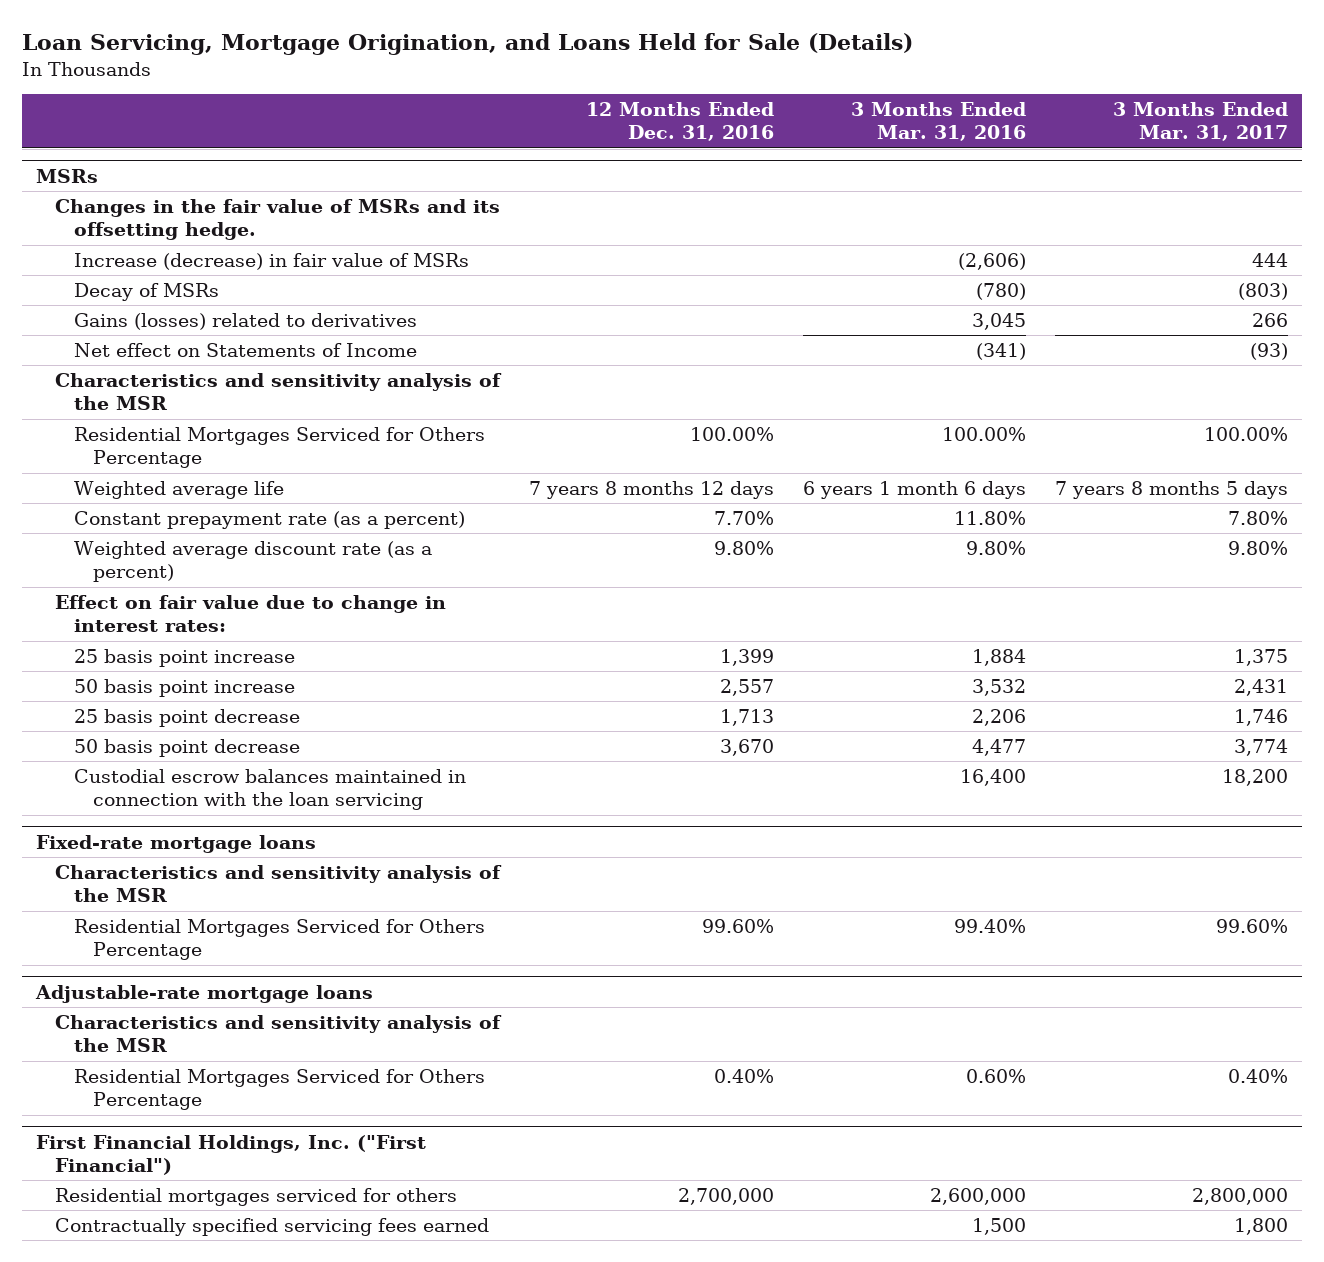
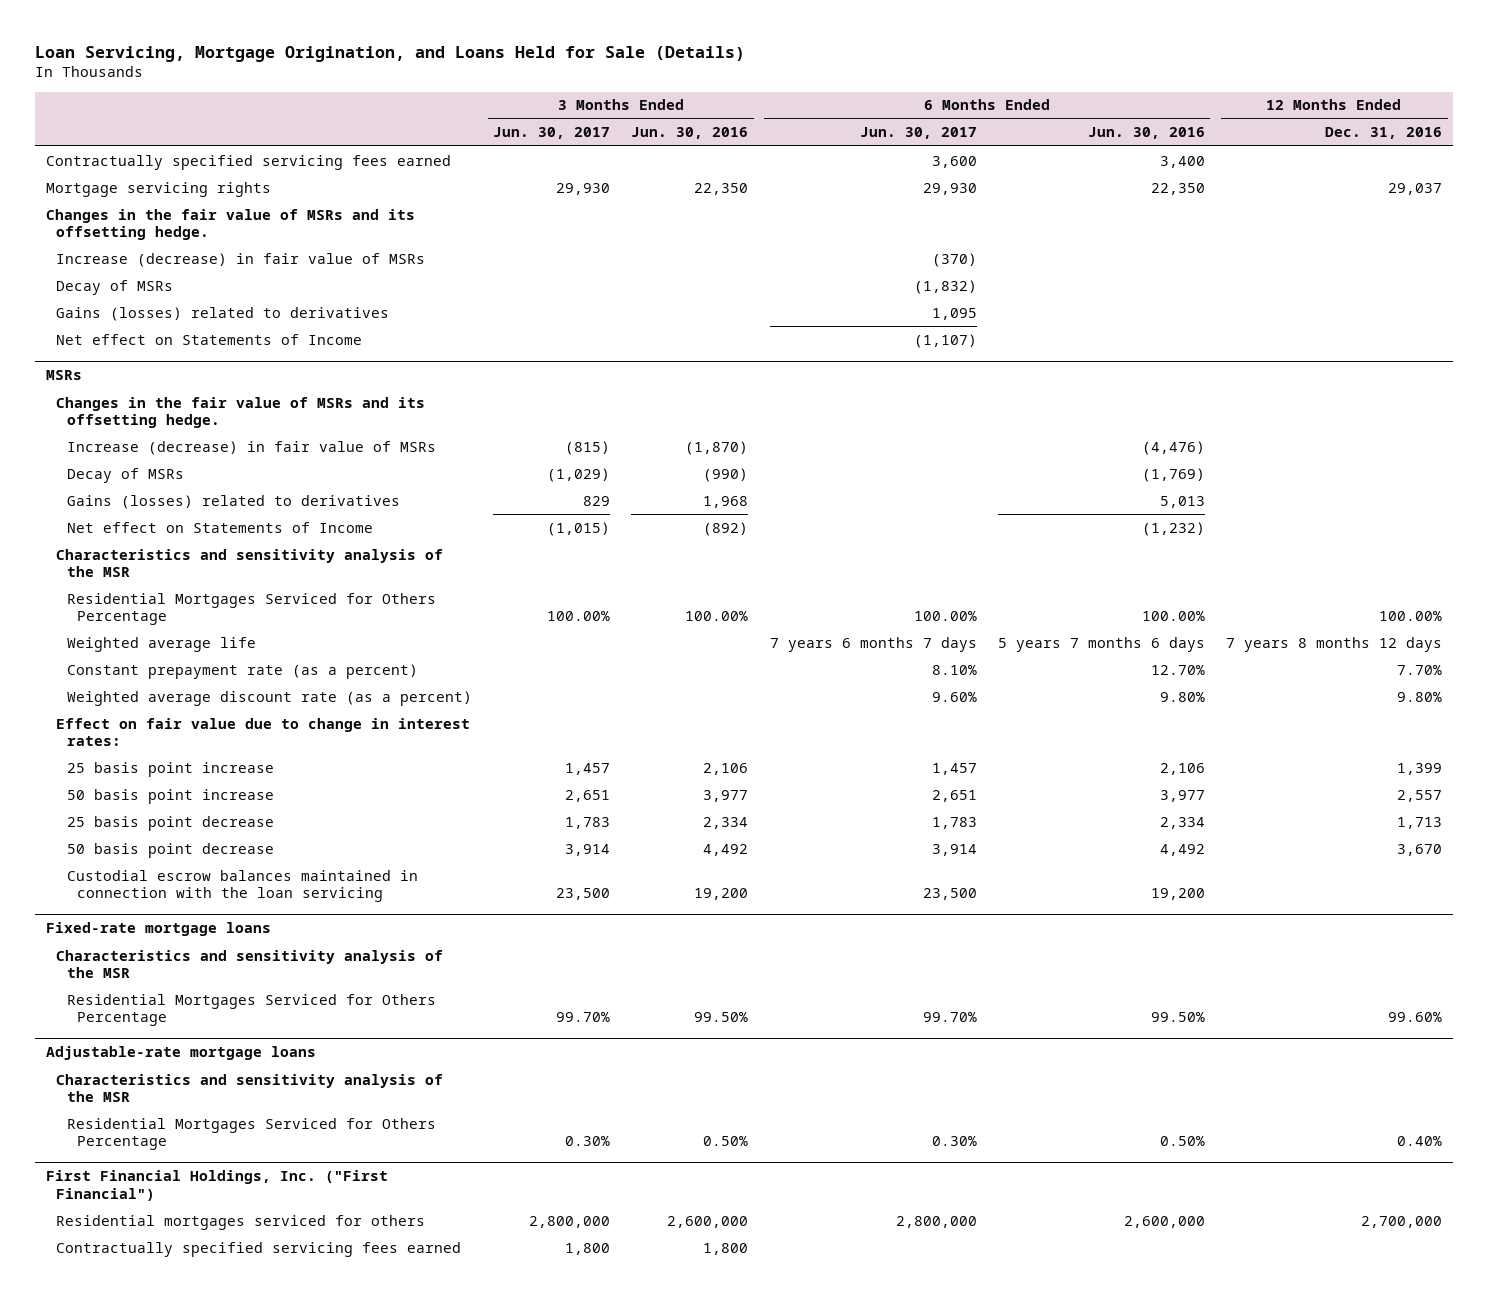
- | 12 Months Ended Dec. 31, 2016 | 3 Months Ended Mar. 31, 2016 | 3 Months Ended Mar. 31, 2017
+ | 3 Months Ended Jun. 30, 2017 | 3 Months Ended Jun. 30, 2016 | 6 Months Ended Jun. 30, 2017 | 6 Months Ended Jun. 30, 2016 | 12 Months Ended Dec. 31, 2016
+ Contractually specified servicing fees earned | | | 3,600 | 3,400 |
+ Mortgage servicing rights | 29,930 | 22,350 | 29,930 | 22,350 | 29,037
+ Changes in the fair value of MSRs and its offsetting hedge.
+ Increase (decrease) in fair value of MSRs | | | (370) | |
+ Decay of MSRs | | | (1,832) | |
+ Gains (losses) related to derivatives | | | 1,095 | |
+ Net effect on Statements of Income | | | (1,107) | |

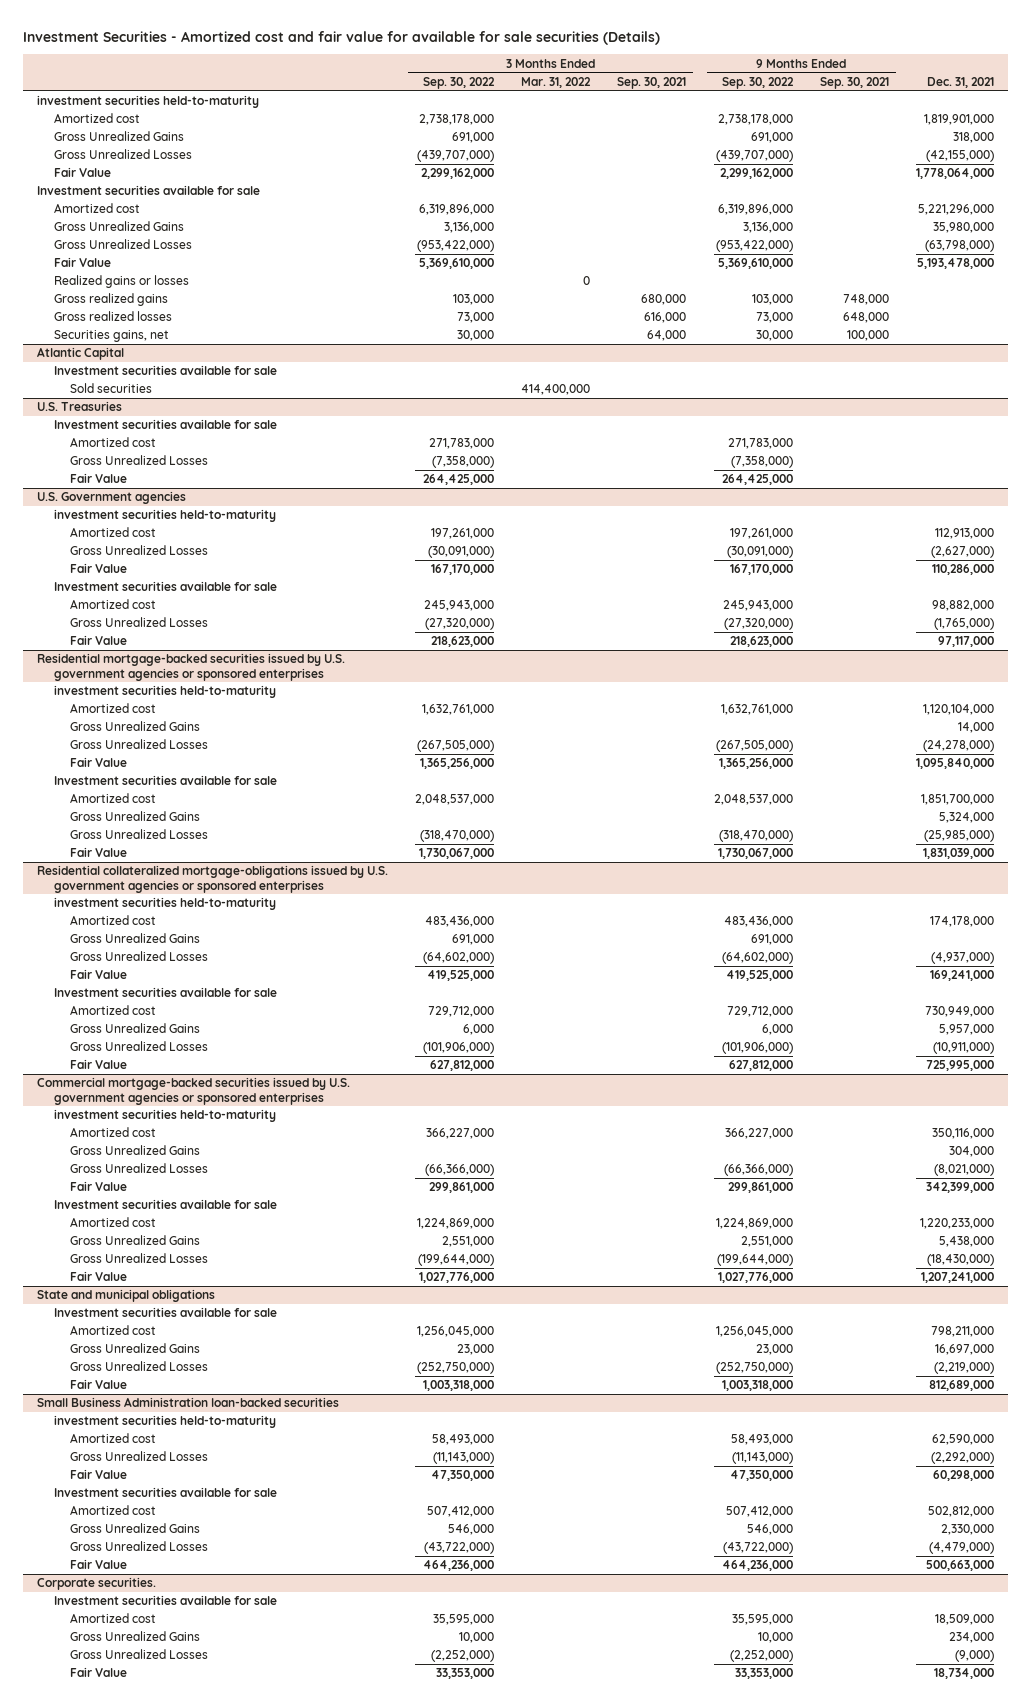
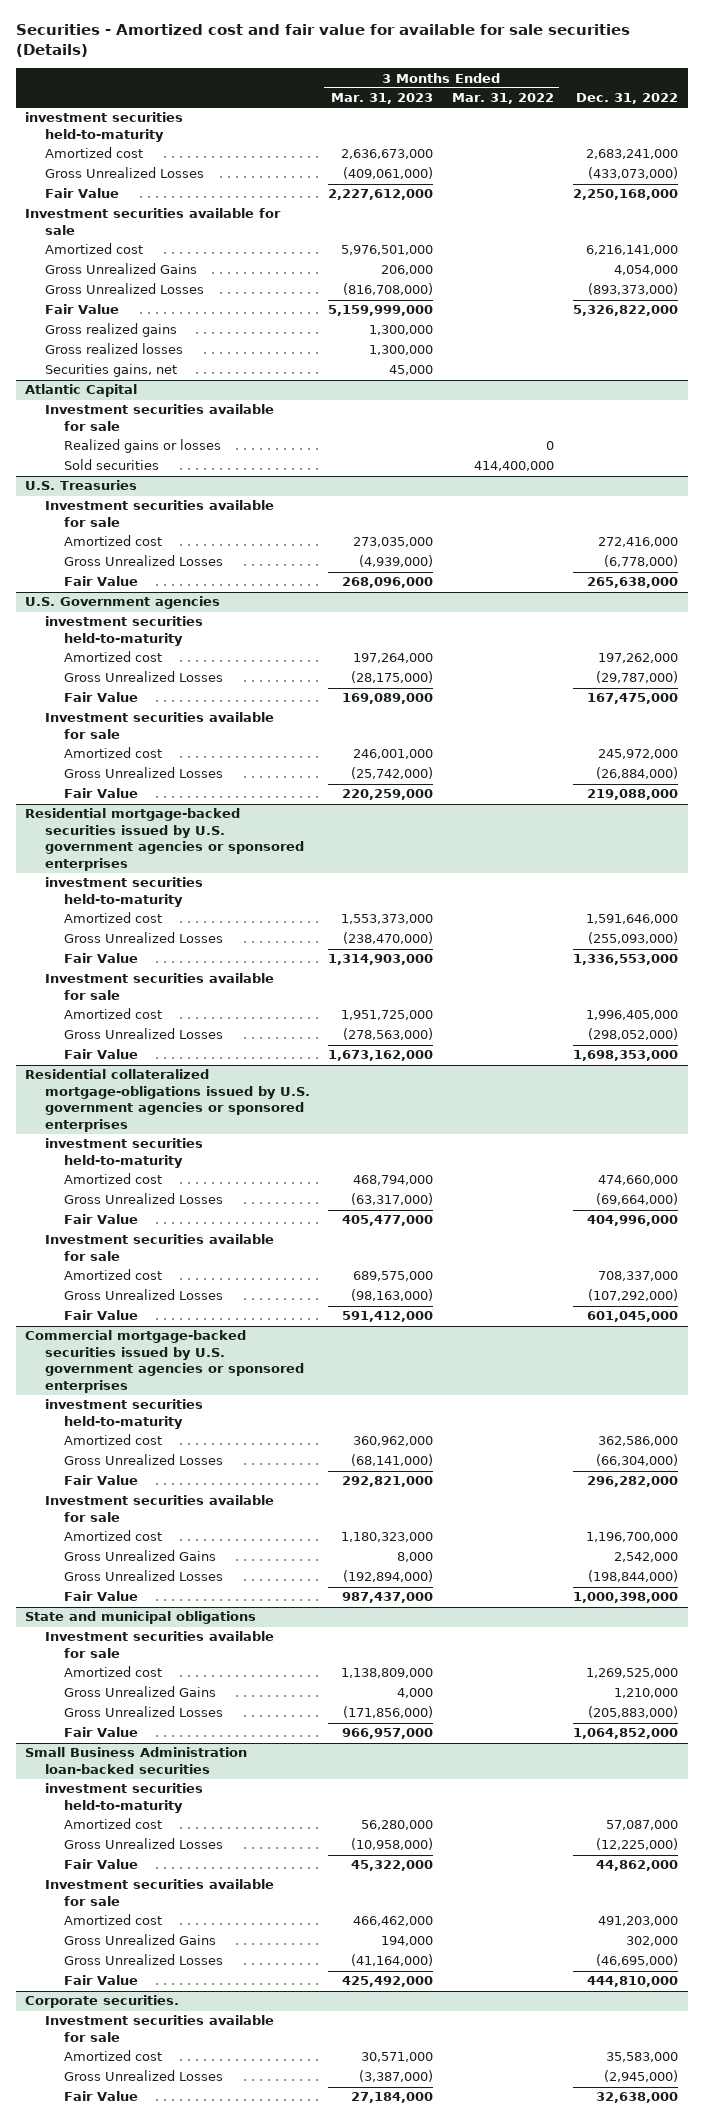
- Investment Securities - Amortized cost and fair value for available for sale securities (Details)
+ Securities - Amortized cost and fair value for available for sale securities (Details)
- | 3 Months Ended Sep. 30, 2022 | 3 Months Ended Mar. 31, 2022 | 3 Months Ended Sep. 30, 2021 | 9 Months Ended Sep. 30, 2022 | 9 Months Ended Sep. 30, 2021 | Dec. 31, 2021
+ | 3 Months Ended Mar. 31, 2023 | 3 Months Ended Mar. 31, 2022 | Dec. 31, 2022
- Gross Unrealized Gains | 691,000 | | | 691,000 | | 318,000
- Realized gains or losses | | 0 | | | |
@ Atlantic Capital
+ Realized gains or losses | | 0 |
@ Residential mortgage-backed securities issued by U.S. government agencies or sponsored enterprises
- Gross Unrealized Gains | | | | | | 14,000
- Gross Unrealized Gains | | | | | | 5,324,000
@ Residential collateralized mortgage-obligations issued by U.S. government agencies or sponsored enterprises
- Gross Unrealized Gains | 691,000 | | | 691,000 | |
- Gross Unrealized Gains | 6,000 | | | 6,000 | | 5,957,000
@ Commercial mortgage-backed securities issued by U.S. government agencies or sponsored enterprises
- Gross Unrealized Gains | | | | | | 304,000
@ Corporate securities.
- Gross Unrealized Gains | 10,000 | | | 10,000 | | 234,000

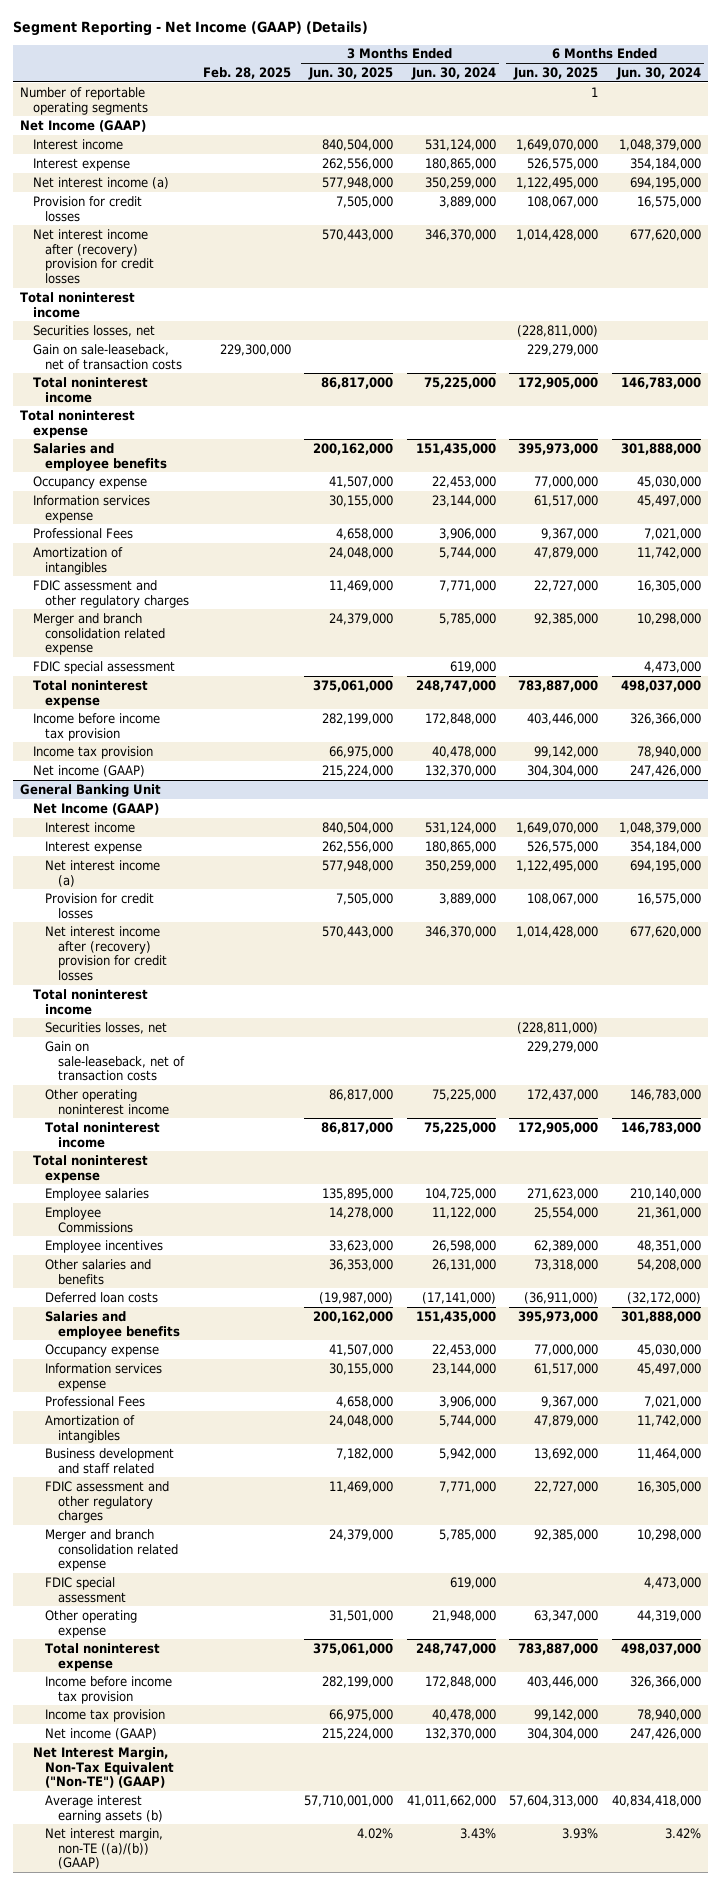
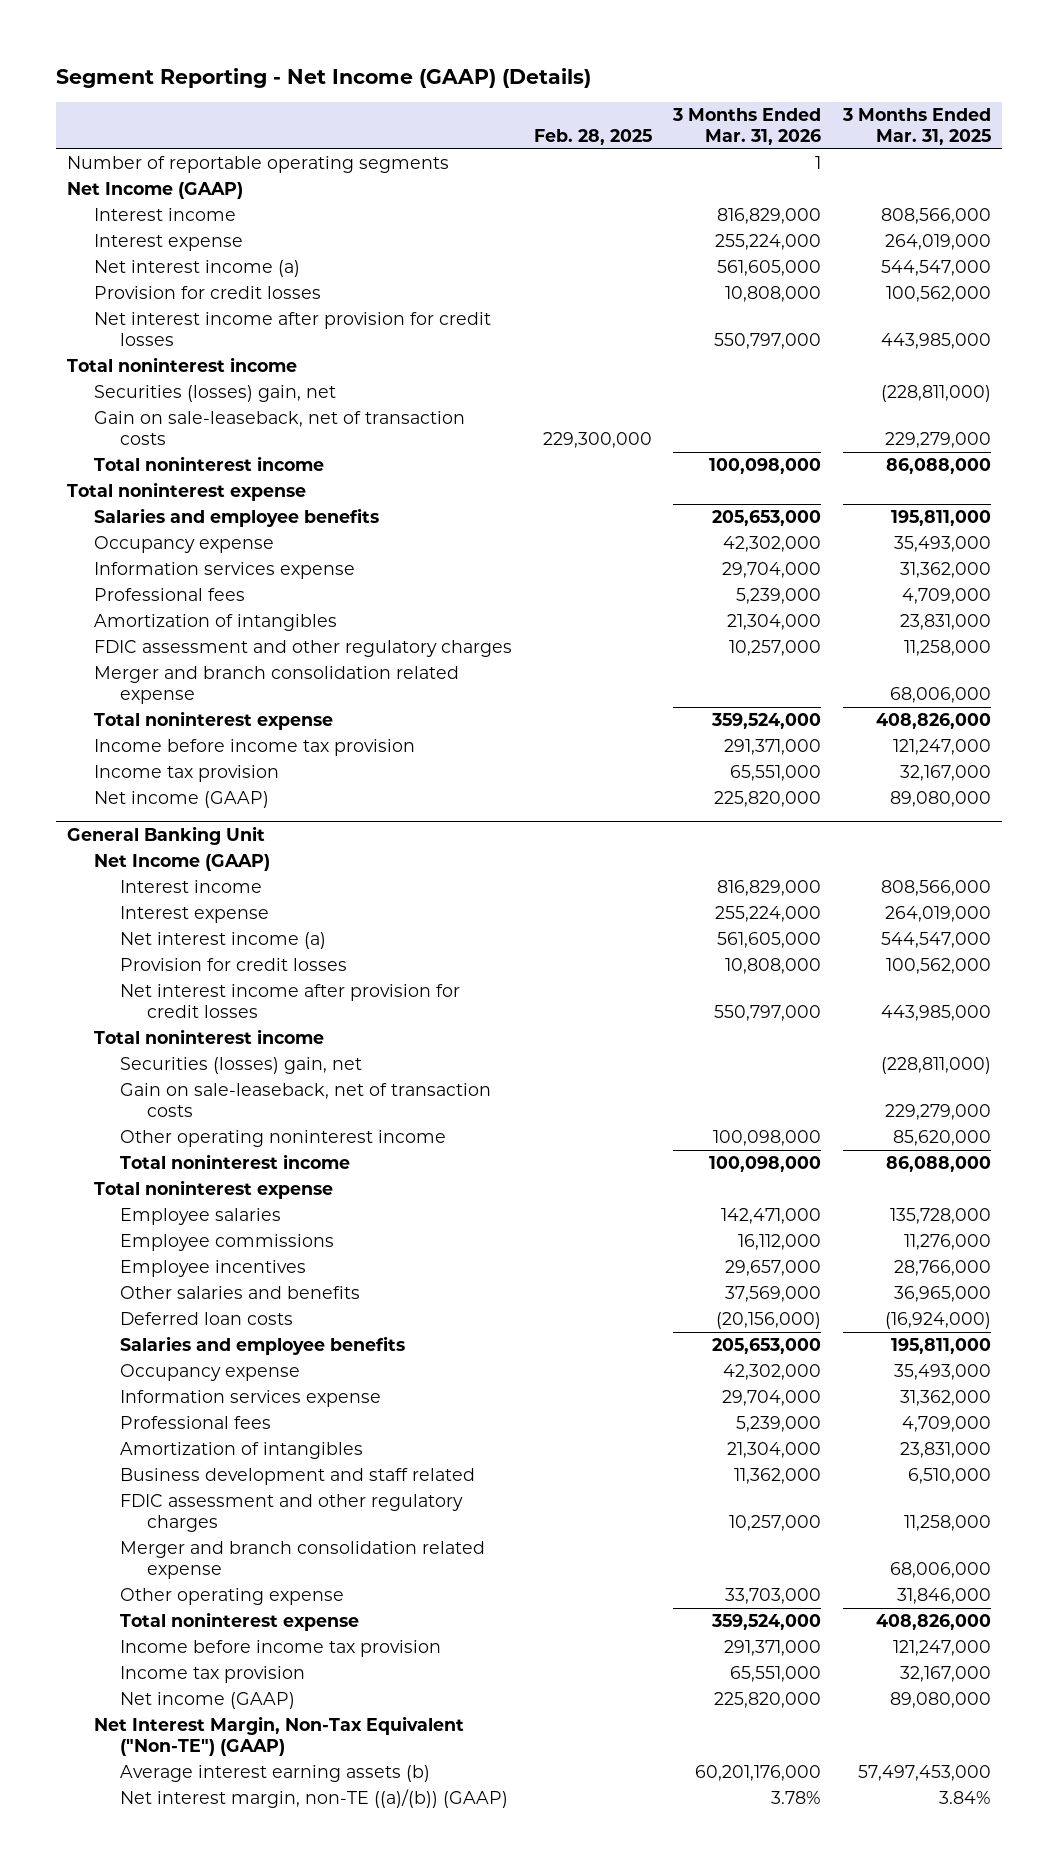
- | Feb. 28, 2025 | 3 Months Ended Jun. 30, 2025 | 3 Months Ended Jun. 30, 2024 | 6 Months Ended Jun. 30, 2025 | 6 Months Ended Jun. 30, 2024
+ | Feb. 28, 2025 | 3 Months Ended Mar. 31, 2026 | 3 Months Ended Mar. 31, 2025
- Net interest income after (recovery) provision for credit losses | | 570,443,000 | 346,370,000 | 1,014,428,000 | 677,620,000
+ Net interest income after provision for credit losses | | 550,797,000 | 443,985,000
- Securities losses, net | | | | (228,811,000) |
+ Securities (losses) gain, net | | | (228,811,000)
- Professional Fees | | 4,658,000 | 3,906,000 | 9,367,000 | 7,021,000
+ Professional fees | | 5,239,000 | 4,709,000
- FDIC special assessment | | | 619,000 | | 4,473,000
@ General Banking Unit
- Net interest income after (recovery) provision for credit losses | | 570,443,000 | 346,370,000 | 1,014,428,000 | 677,620,000
+ Net interest income after provision for credit losses | | 550,797,000 | 443,985,000
- Securities losses, net | | | | (228,811,000) |
+ Securities (losses) gain, net | | | (228,811,000)
- Employee Commissions | | 14,278,000 | 11,122,000 | 25,554,000 | 21,361,000
+ Employee commissions | | 16,112,000 | 11,276,000
- Professional Fees | | 4,658,000 | 3,906,000 | 9,367,000 | 7,021,000
+ Professional fees | | 5,239,000 | 4,709,000
- FDIC special assessment | | | 619,000 | | 4,473,000

